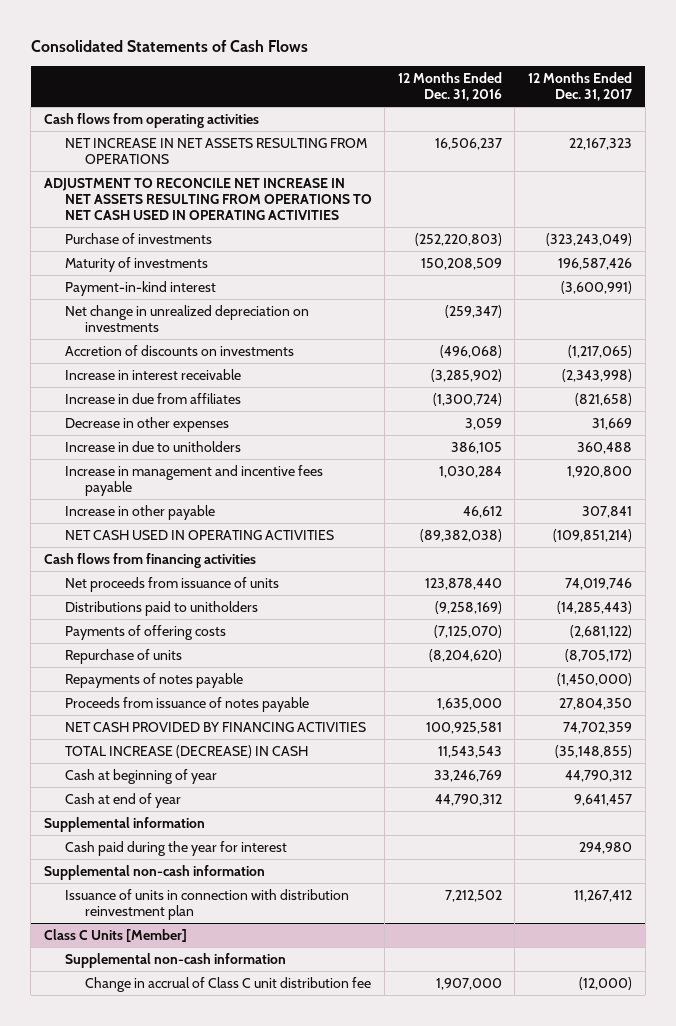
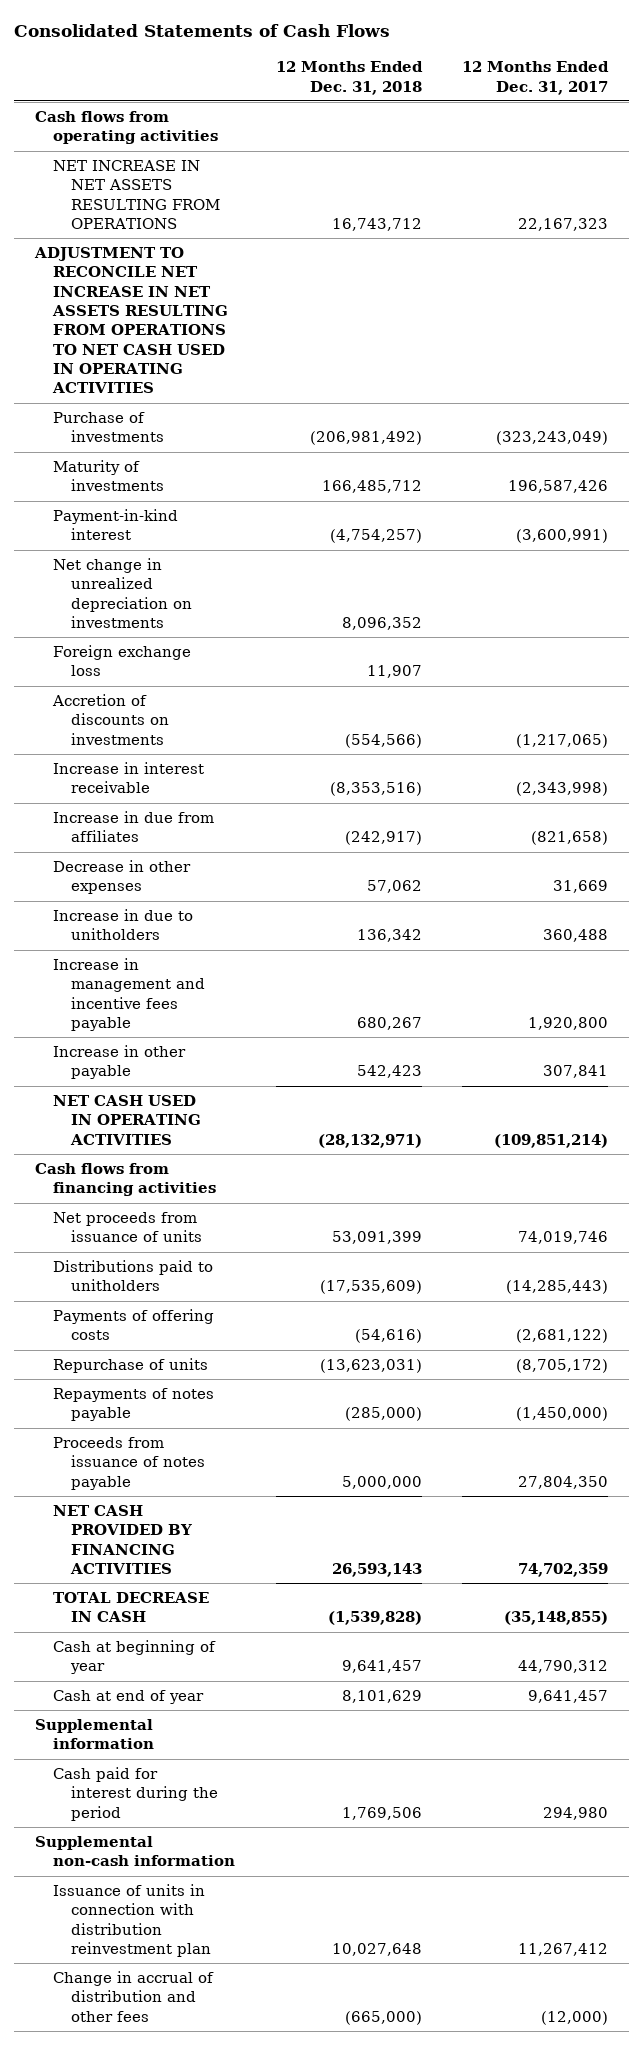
- | 12 Months Ended Dec. 31, 2016 | 12 Months Ended Dec. 31, 2017
+ | 12 Months Ended Dec. 31, 2018 | 12 Months Ended Dec. 31, 2017
+ Foreign exchange loss | 11,907 |
- TOTAL INCREASE (DECREASE) IN CASH | 11,543,543 | (35,148,855)
+ TOTAL DECREASE IN CASH | (1,539,828) | (35,148,855)
- Cash paid during the year for interest | | 294,980
+ Cash paid for interest during the period | 1,769,506 | 294,980
- Class C Units [Member]
- Supplemental non-cash information
- Change in accrual of Class C unit distribution fee | 1,907,000 | (12,000)
+ Change in accrual of distribution and other fees | (665,000) | (12,000)

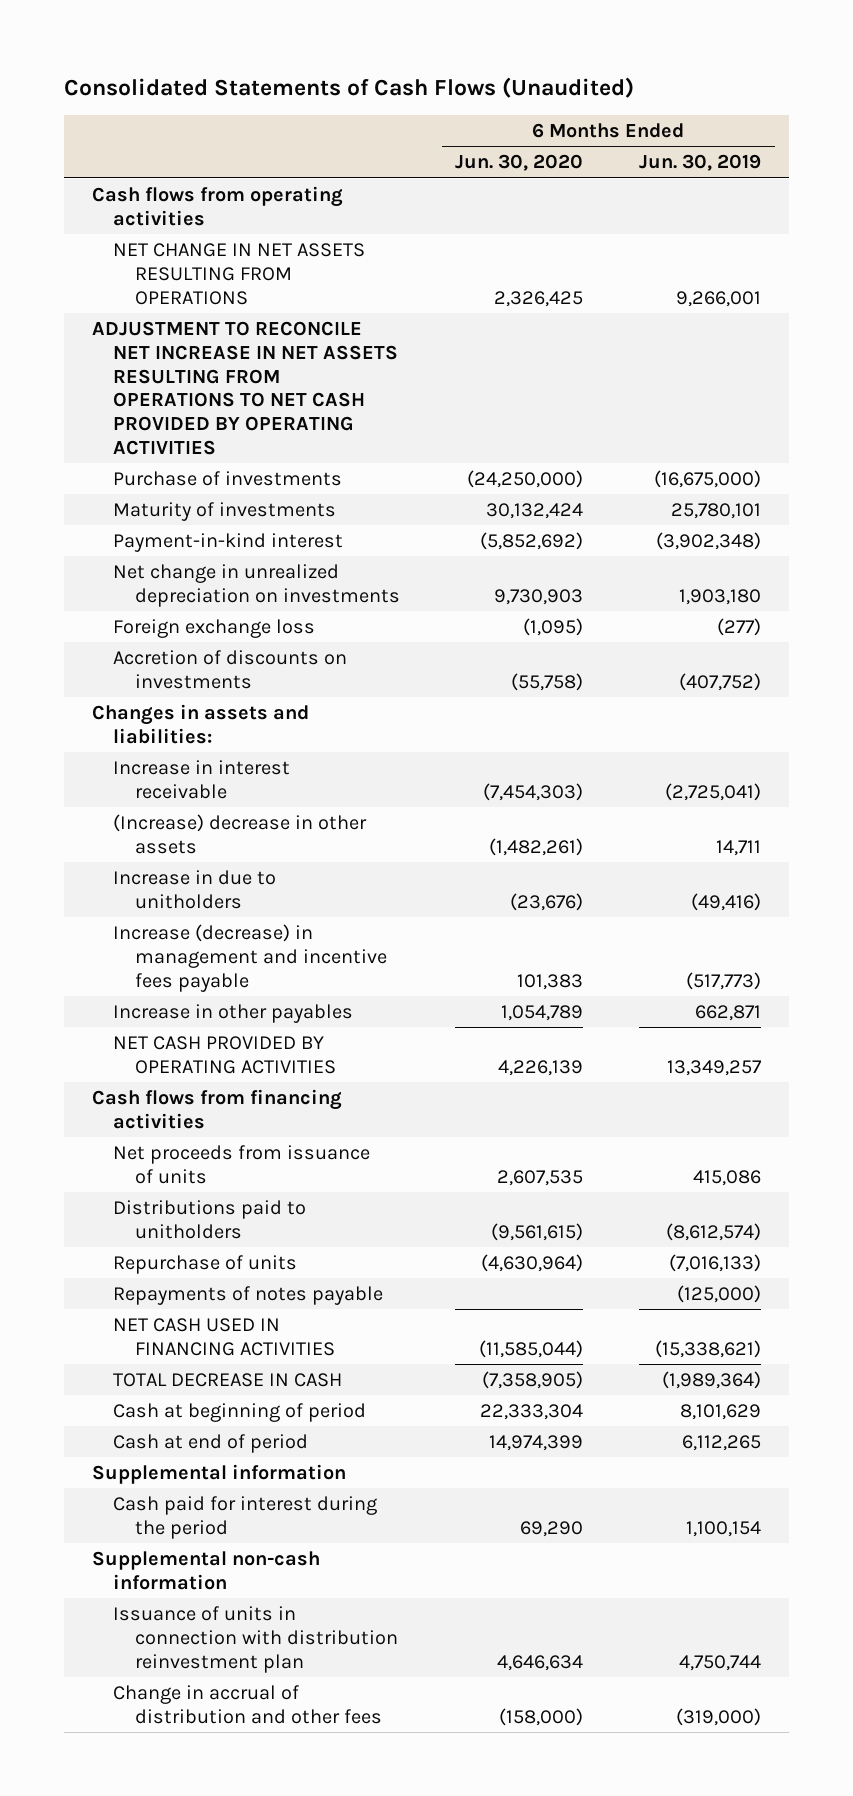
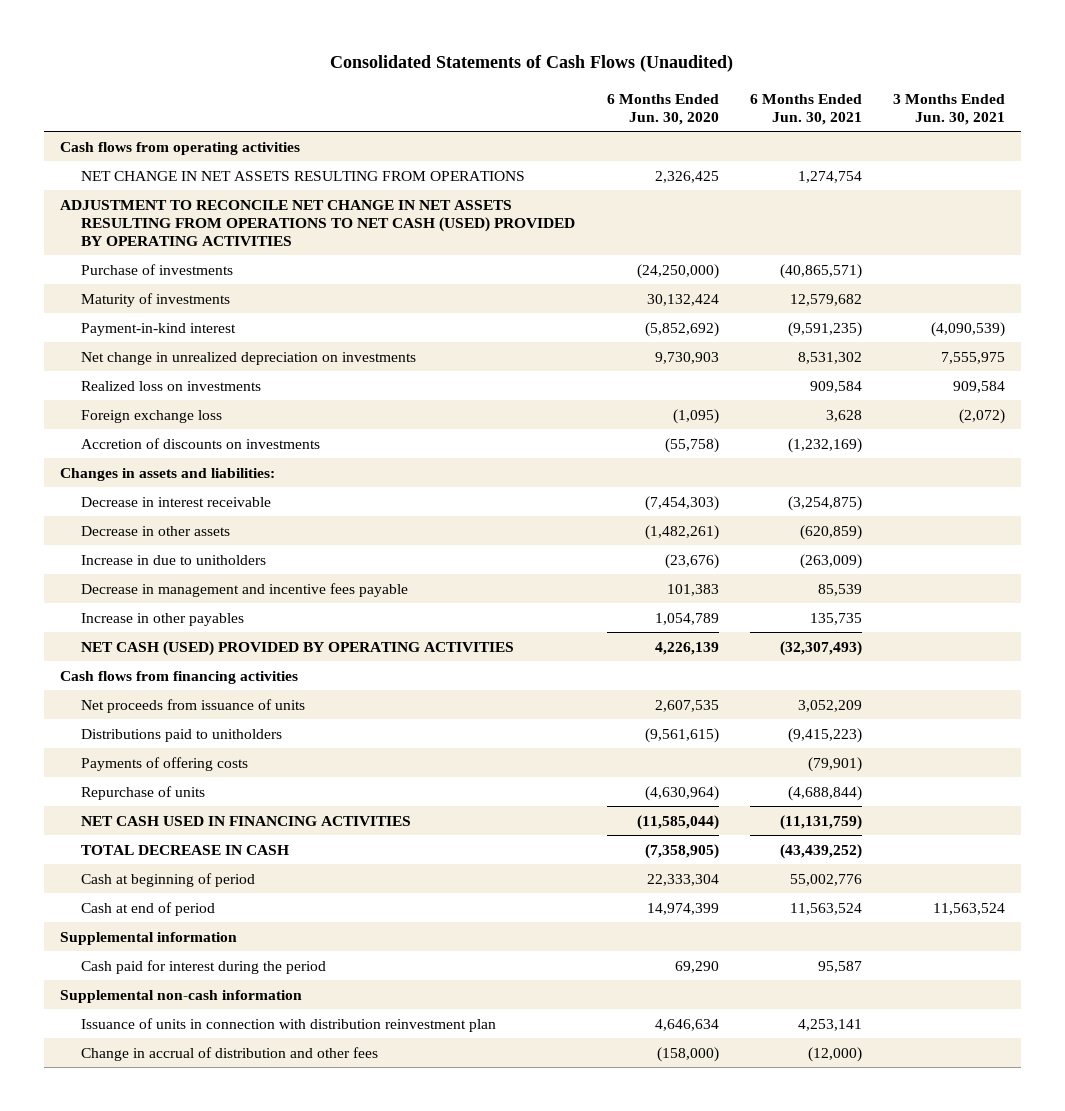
- | 6 Months Ended Jun. 30, 2020 | 6 Months Ended Jun. 30, 2019
+ | 6 Months Ended Jun. 30, 2020 | 6 Months Ended Jun. 30, 2021 | 3 Months Ended Jun. 30, 2021
- ADJUSTMENT TO RECONCILE NET INCREASE IN NET ASSETS RESULTING FROM OPERATIONS TO NET CASH PROVIDED BY OPERATING ACTIVITIES
+ ADJUSTMENT TO RECONCILE NET CHANGE IN NET ASSETS RESULTING FROM OPERATIONS TO NET CASH (USED) PROVIDED BY OPERATING ACTIVITIES
+ Realized loss on investments | | 909,584 | 909,584
- Increase in interest receivable | (7,454,303) | (2,725,041)
- (Increase) decrease in other assets | (1,482,261) | 14,711
+ Decrease in interest receivable | (7,454,303) | (3,254,875) |
+ Decrease in other assets | (1,482,261) | (620,859) |
- Increase (decrease) in management and incentive fees payable | 101,383 | (517,773)
+ Decrease in management and incentive fees payable | 101,383 | 85,539 |
- NET CASH PROVIDED BY OPERATING ACTIVITIES | 4,226,139 | 13,349,257
+ NET CASH (USED) PROVIDED BY OPERATING ACTIVITIES | 4,226,139 | (32,307,493) |
+ Payments of offering costs | | (79,901) |
- Repayments of notes payable | | (125,000)

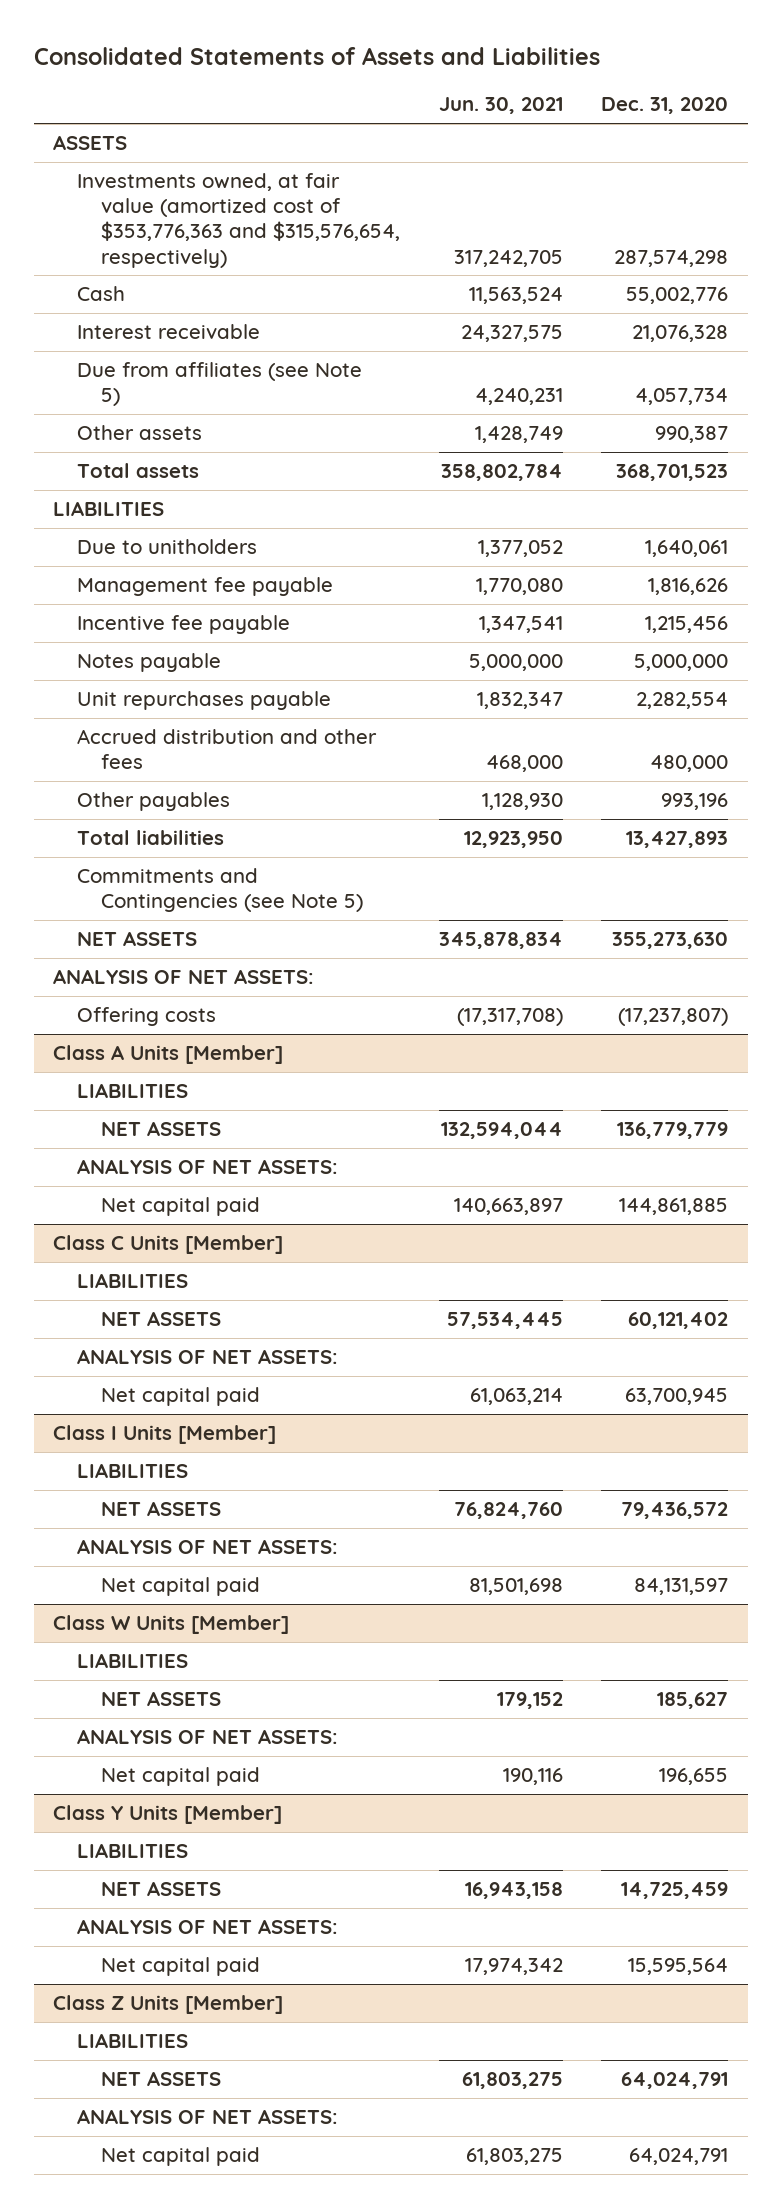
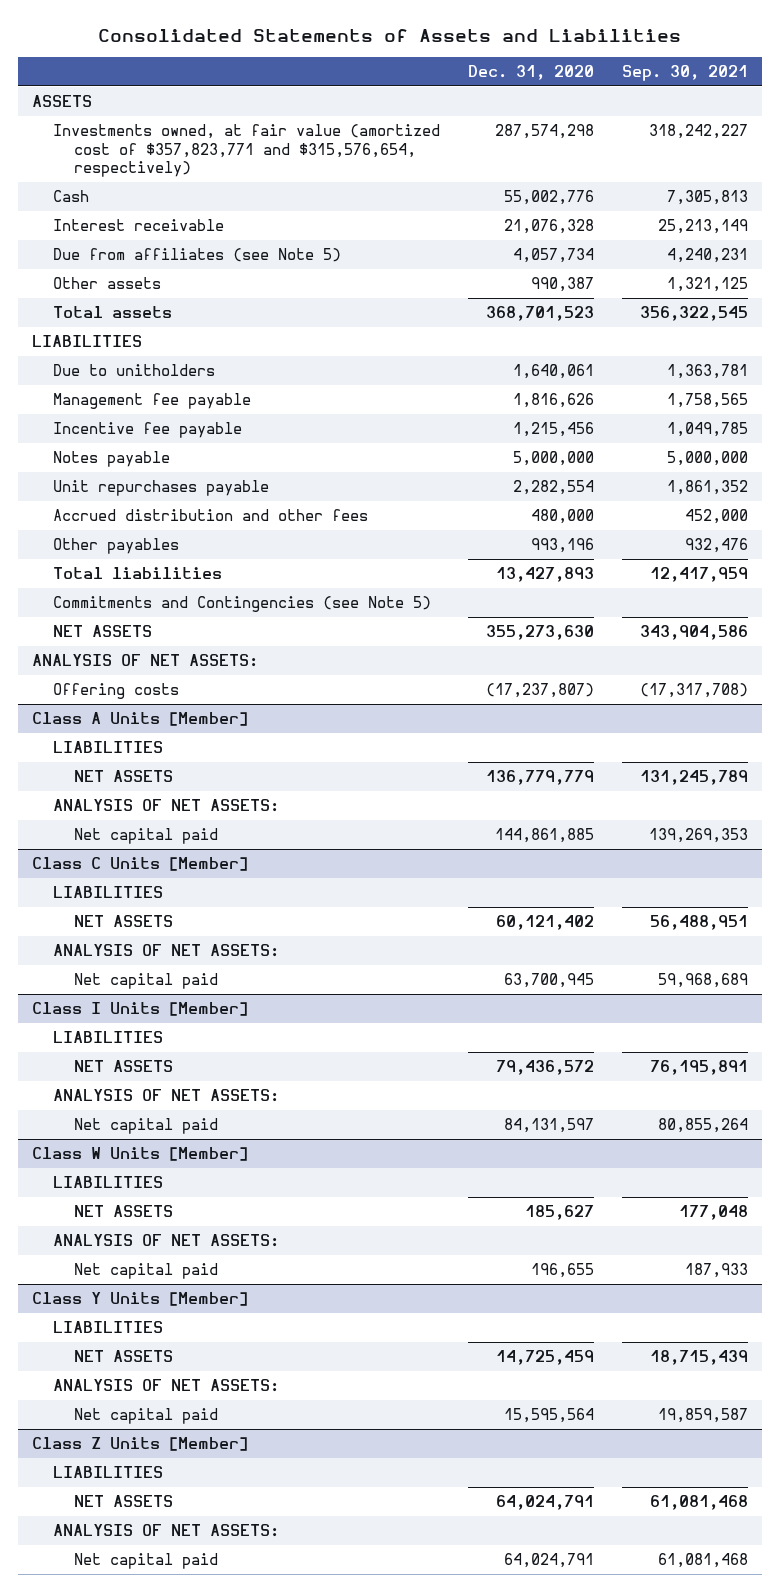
- | Jun. 30, 2021 | Dec. 31, 2020
+ | Dec. 31, 2020 | Sep. 30, 2021
- Investments owned, at fair value (amortized cost of $353,776,363 and $315,576,654, respectively) | 317,242,705 | 287,574,298
+ Investments owned, at fair value (amortized cost of $357,823,771 and $315,576,654, respectively) | 287,574,298 | 318,242,227

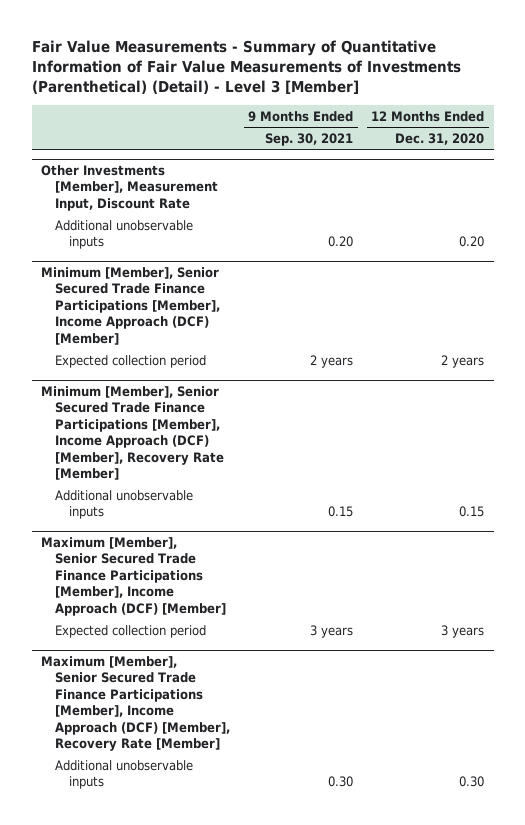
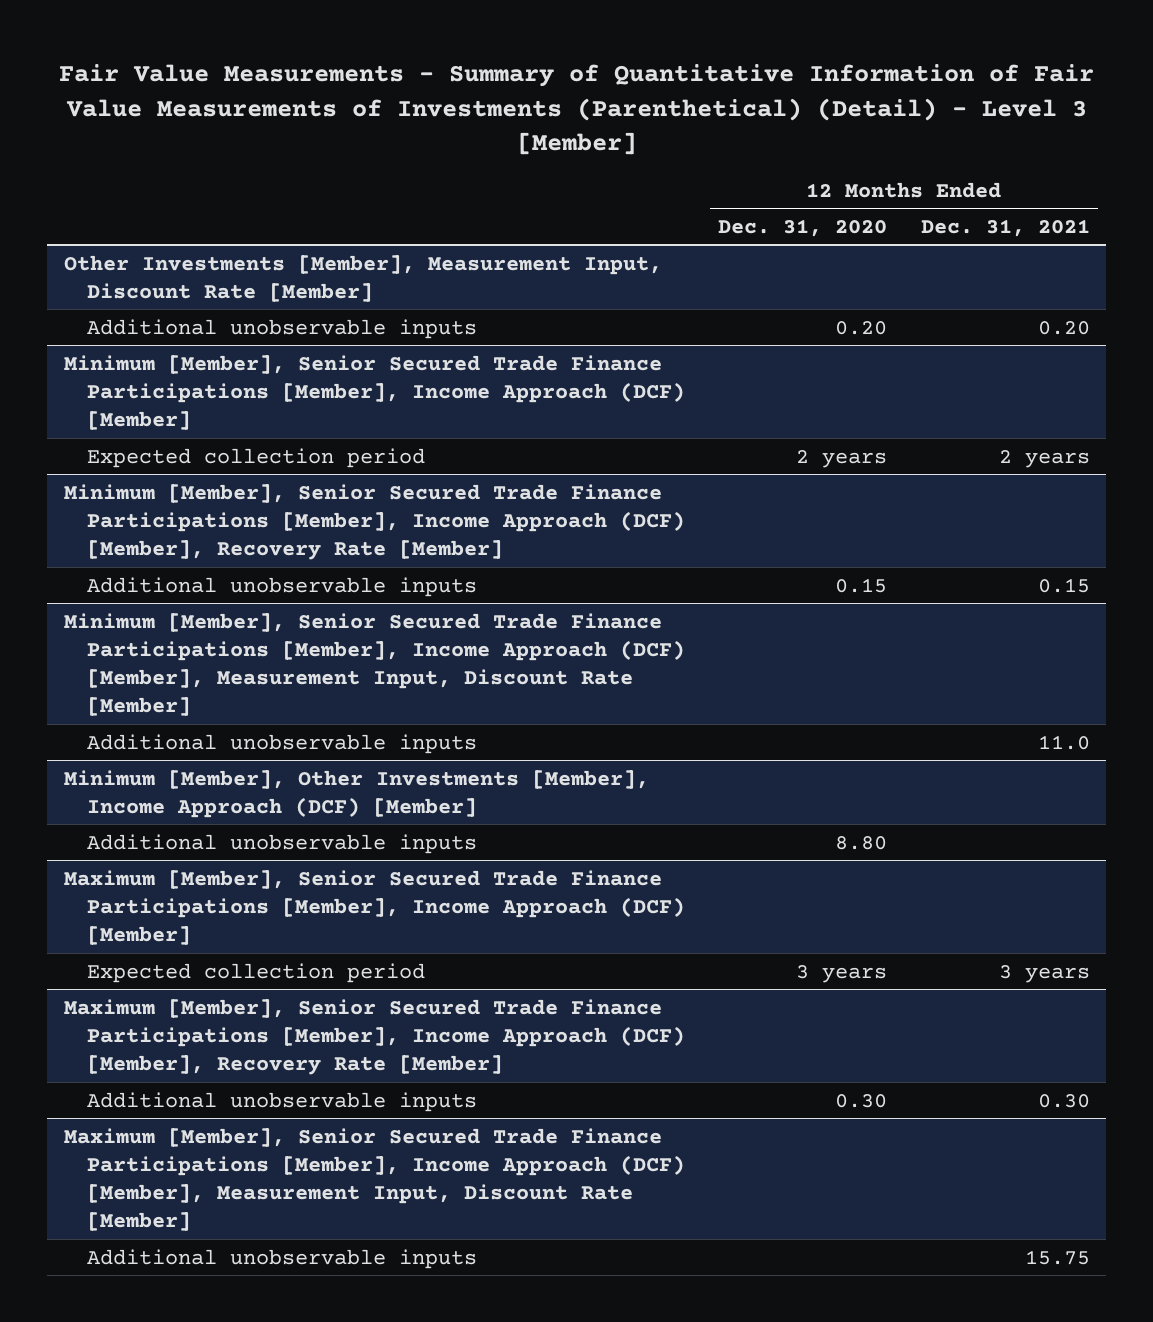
- | 9 Months Ended Sep. 30, 2021 | 12 Months Ended Dec. 31, 2020
+ | 12 Months Ended Dec. 31, 2020 | 12 Months Ended Dec. 31, 2021
- Other Investments [Member], Measurement Input, Discount Rate
+ Other Investments [Member], Measurement Input, Discount Rate [Member]
+ Minimum [Member], Senior Secured Trade Finance Participations [Member], Income Approach (DCF) [Member], Measurement Input, Discount Rate [Member]
+ Additional unobservable inputs | | 11.0
+ Minimum [Member], Other Investments [Member], Income Approach (DCF) [Member]
+ Additional unobservable inputs | 8.80 |
+ Maximum [Member], Senior Secured Trade Finance Participations [Member], Income Approach (DCF) [Member], Measurement Input, Discount Rate [Member]
+ Additional unobservable inputs | | 15.75

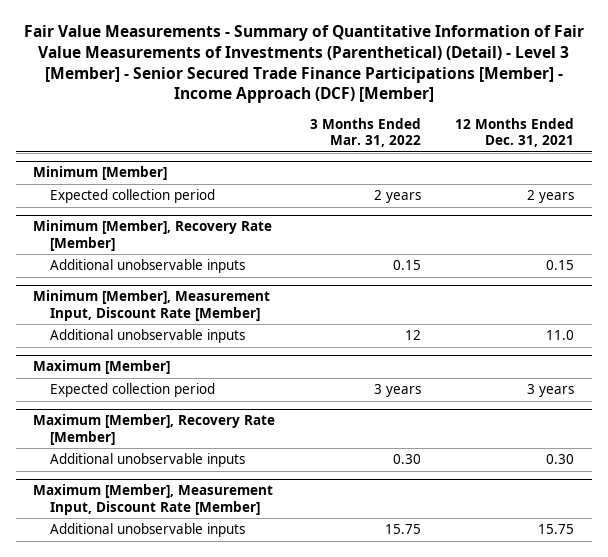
- Fair Value Measurements - Summary of Quantitative Information of Fair Value Measurements of Investments (Parenthetical) (Detail) - Level 3 [Member]
+ Fair Value Measurements - Summary of Quantitative Information of Fair Value Measurements of Investments (Parenthetical) (Detail) - Level 3 [Member] - Senior Secured Trade Finance Participations [Member] - Income Approach (DCF) [Member]
- | 12 Months Ended Dec. 31, 2020 | 12 Months Ended Dec. 31, 2021
+ | 3 Months Ended Mar. 31, 2022 | 12 Months Ended Dec. 31, 2021
- Other Investments [Member], Measurement Input, Discount Rate [Member]
- Additional unobservable inputs | 0.20 | 0.20
- Minimum [Member], Senior Secured Trade Finance Participations [Member], Income Approach (DCF) [Member]
+ Minimum [Member]
- Minimum [Member], Senior Secured Trade Finance Participations [Member], Income Approach (DCF) [Member], Recovery Rate [Member]
+ Minimum [Member], Recovery Rate [Member]
- Minimum [Member], Senior Secured Trade Finance Participations [Member], Income Approach (DCF) [Member], Measurement Input, Discount Rate [Member]
+ Minimum [Member], Measurement Input, Discount Rate [Member]
- Minimum [Member], Other Investments [Member], Income Approach (DCF) [Member]
- Additional unobservable inputs | 8.80 |
- Maximum [Member], Senior Secured Trade Finance Participations [Member], Income Approach (DCF) [Member]
+ Maximum [Member]
- Maximum [Member], Senior Secured Trade Finance Participations [Member], Income Approach (DCF) [Member], Recovery Rate [Member]
+ Maximum [Member], Recovery Rate [Member]
- Maximum [Member], Senior Secured Trade Finance Participations [Member], Income Approach (DCF) [Member], Measurement Input, Discount Rate [Member]
+ Maximum [Member], Measurement Input, Discount Rate [Member]

